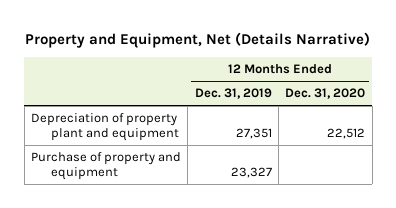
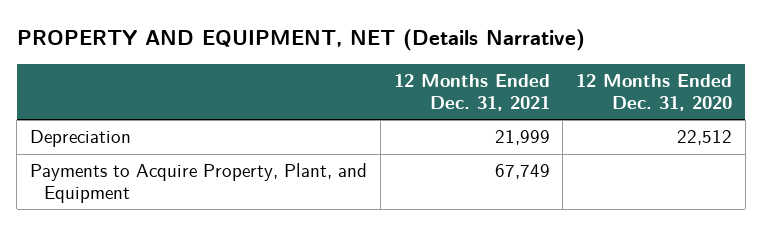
- Property and Equipment, Net (Details Narrative)
+ PROPERTY AND EQUIPMENT, NET (Details Narrative)
- | 12 Months Ended Dec. 31, 2019 | 12 Months Ended Dec. 31, 2020
+ | 12 Months Ended Dec. 31, 2021 | 12 Months Ended Dec. 31, 2020
- Depreciation of property plant and equipment | 27,351 | 22,512
- Purchase of property and equipment | 23,327 |
+ Depreciation | 21,999 | 22,512
+ Payments to Acquire Property, Plant, and Equipment | 67,749 |

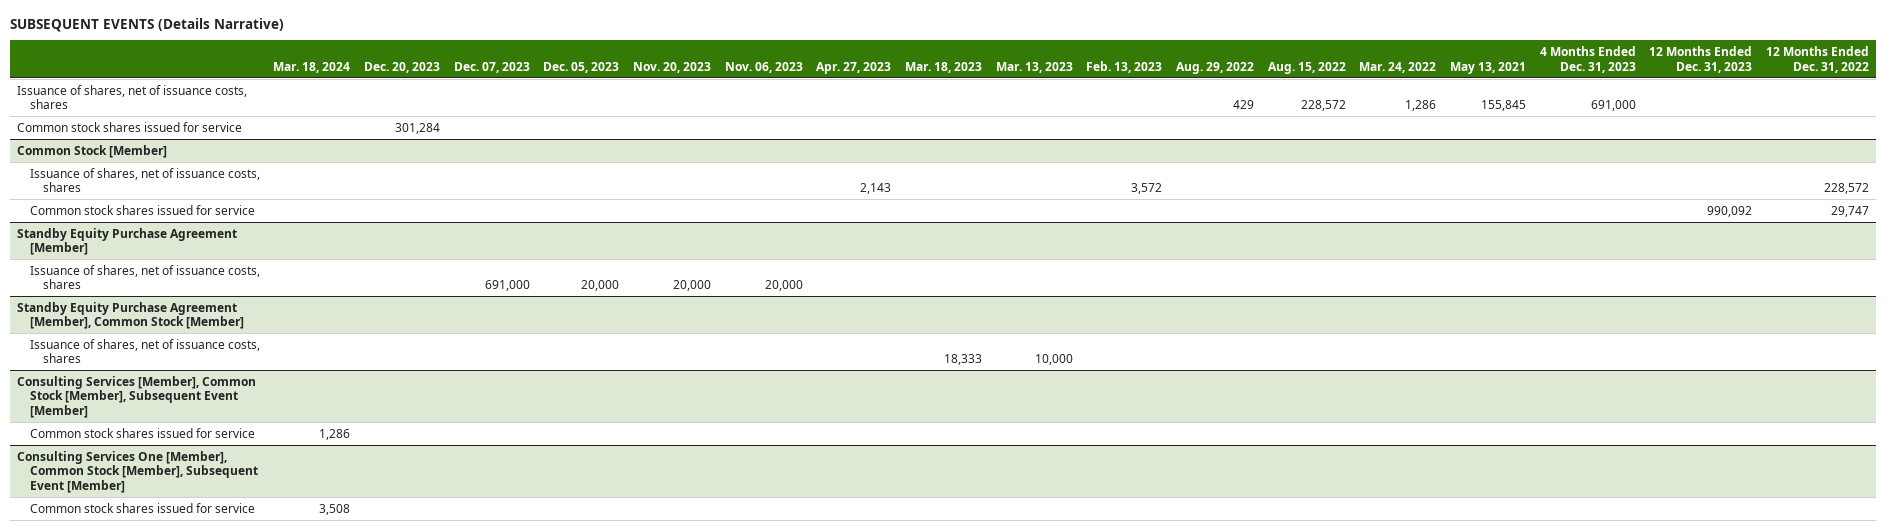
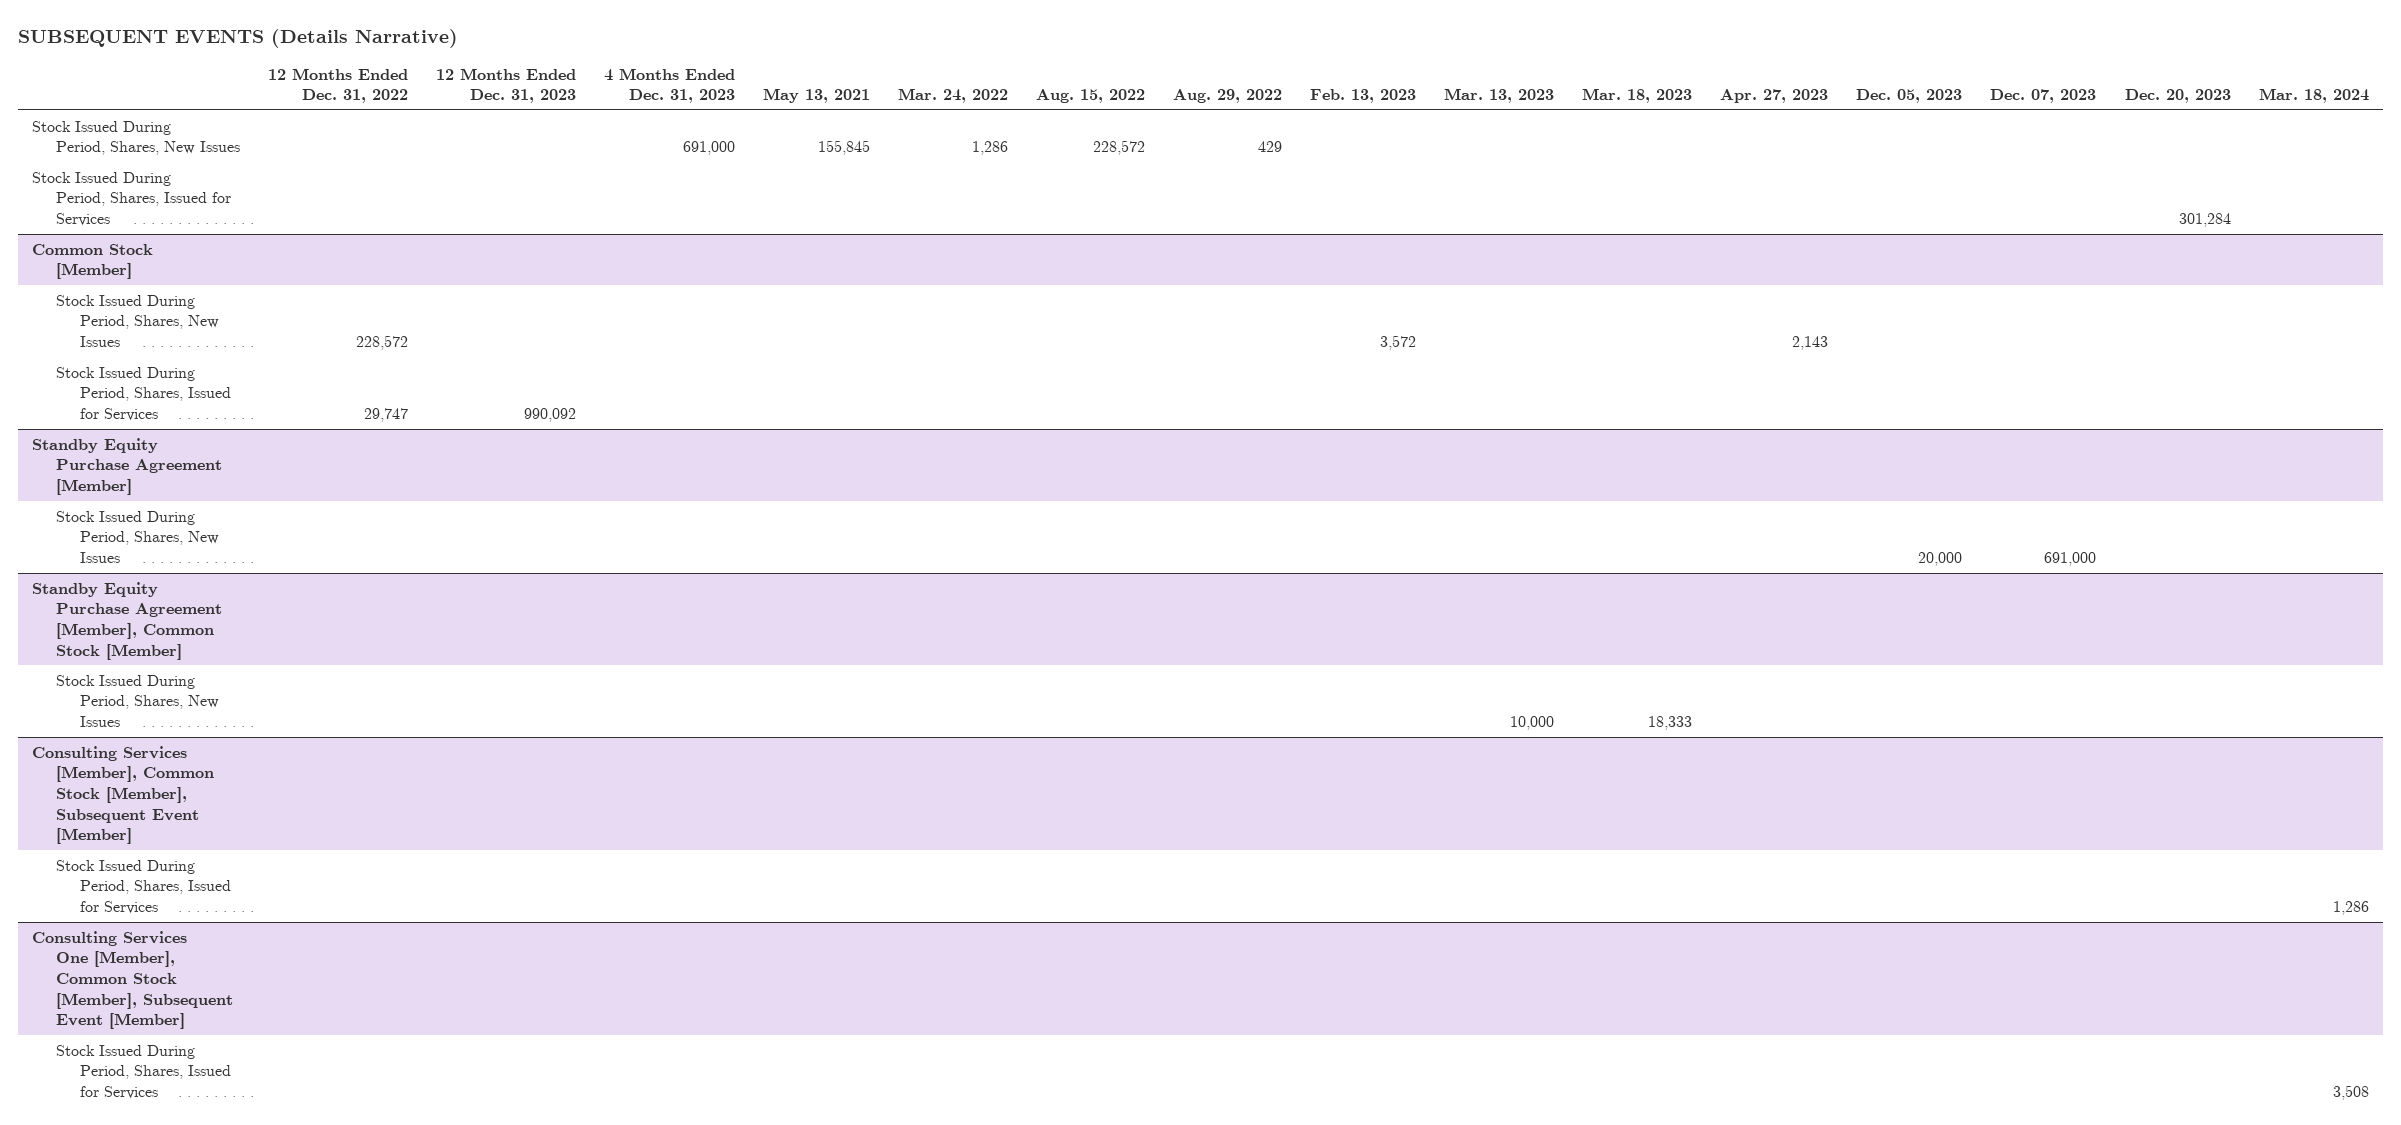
- | Mar. 18, 2024 | Dec. 20, 2023 | Dec. 07, 2023 | Dec. 05, 2023 | Nov. 20, 2023 | Nov. 06, 2023 | Apr. 27, 2023 | Mar. 18, 2023 | Mar. 13, 2023 | Feb. 13, 2023 | Aug. 29, 2022 | Aug. 15, 2022 | Mar. 24, 2022 | May 13, 2021 | 4 Months Ended Dec. 31, 2023 | 12 Months Ended Dec. 31, 2023 | 12 Months Ended Dec. 31, 2022
+ | 12 Months Ended Dec. 31, 2022 | 12 Months Ended Dec. 31, 2023 | 4 Months Ended Dec. 31, 2023 | May 13, 2021 | Mar. 24, 2022 | Aug. 15, 2022 | Aug. 29, 2022 | Feb. 13, 2023 | Mar. 13, 2023 | Mar. 18, 2023 | Apr. 27, 2023 | Dec. 05, 2023 | Dec. 07, 2023 | Dec. 20, 2023 | Mar. 18, 2024
- Issuance of shares, net of issuance costs, shares | | | | | | | | | | | 429 | 228,572 | 1,286 | 155,845 | 691,000 | |
- Common stock shares issued for service | | 301,284 | | | | | | | | | | | | | | |
+ Stock Issued During Period, Shares, New Issues | | | 691,000 | 155,845 | 1,286 | 228,572 | 429 | | | | | | | |
+ Stock Issued During Period, Shares, Issued for Services | | | | | | | | | | | | | | 301,284 |
@ Common Stock [Member]
- Issuance of shares, net of issuance costs, shares | | | | | | | 2,143 | | | 3,572 | | | | | | | 228,572
- Common stock shares issued for service | | | | | | | | | | | | | | | | 990,092 | 29,747
+ Stock Issued During Period, Shares, New Issues | 228,572 | | | | | | | 3,572 | | | 2,143 | | | |
+ Stock Issued During Period, Shares, Issued for Services | 29,747 | 990,092 | | | | | | | | | | | | |
@ Standby Equity Purchase Agreement [Member]
- Issuance of shares, net of issuance costs, shares | | | 691,000 | 20,000 | 20,000 | 20,000 | | | | | | | | | | |
+ Stock Issued During Period, Shares, New Issues | | | | | | | | | | | | 20,000 | 691,000 | |
@ Standby Equity Purchase Agreement [Member], Common Stock [Member]
- Issuance of shares, net of issuance costs, shares | | | | | | | | 18,333 | 10,000 | | | | | | | |
+ Stock Issued During Period, Shares, New Issues | | | | | | | | | 10,000 | 18,333 | | | | |
@ Consulting Services [Member], Common Stock [Member], Subsequent Event [Member]
- Common stock shares issued for service | 1,286 | | | | | | | | | | | | | | | |
+ Stock Issued During Period, Shares, Issued for Services | | | | | | | | | | | | | | | 1,286
@ Consulting Services One [Member], Common Stock [Member], Subsequent Event [Member]
- Common stock shares issued for service | 3,508 | | | | | | | | | | | | | | | |
+ Stock Issued During Period, Shares, Issued for Services | | | | | | | | | | | | | | | 3,508

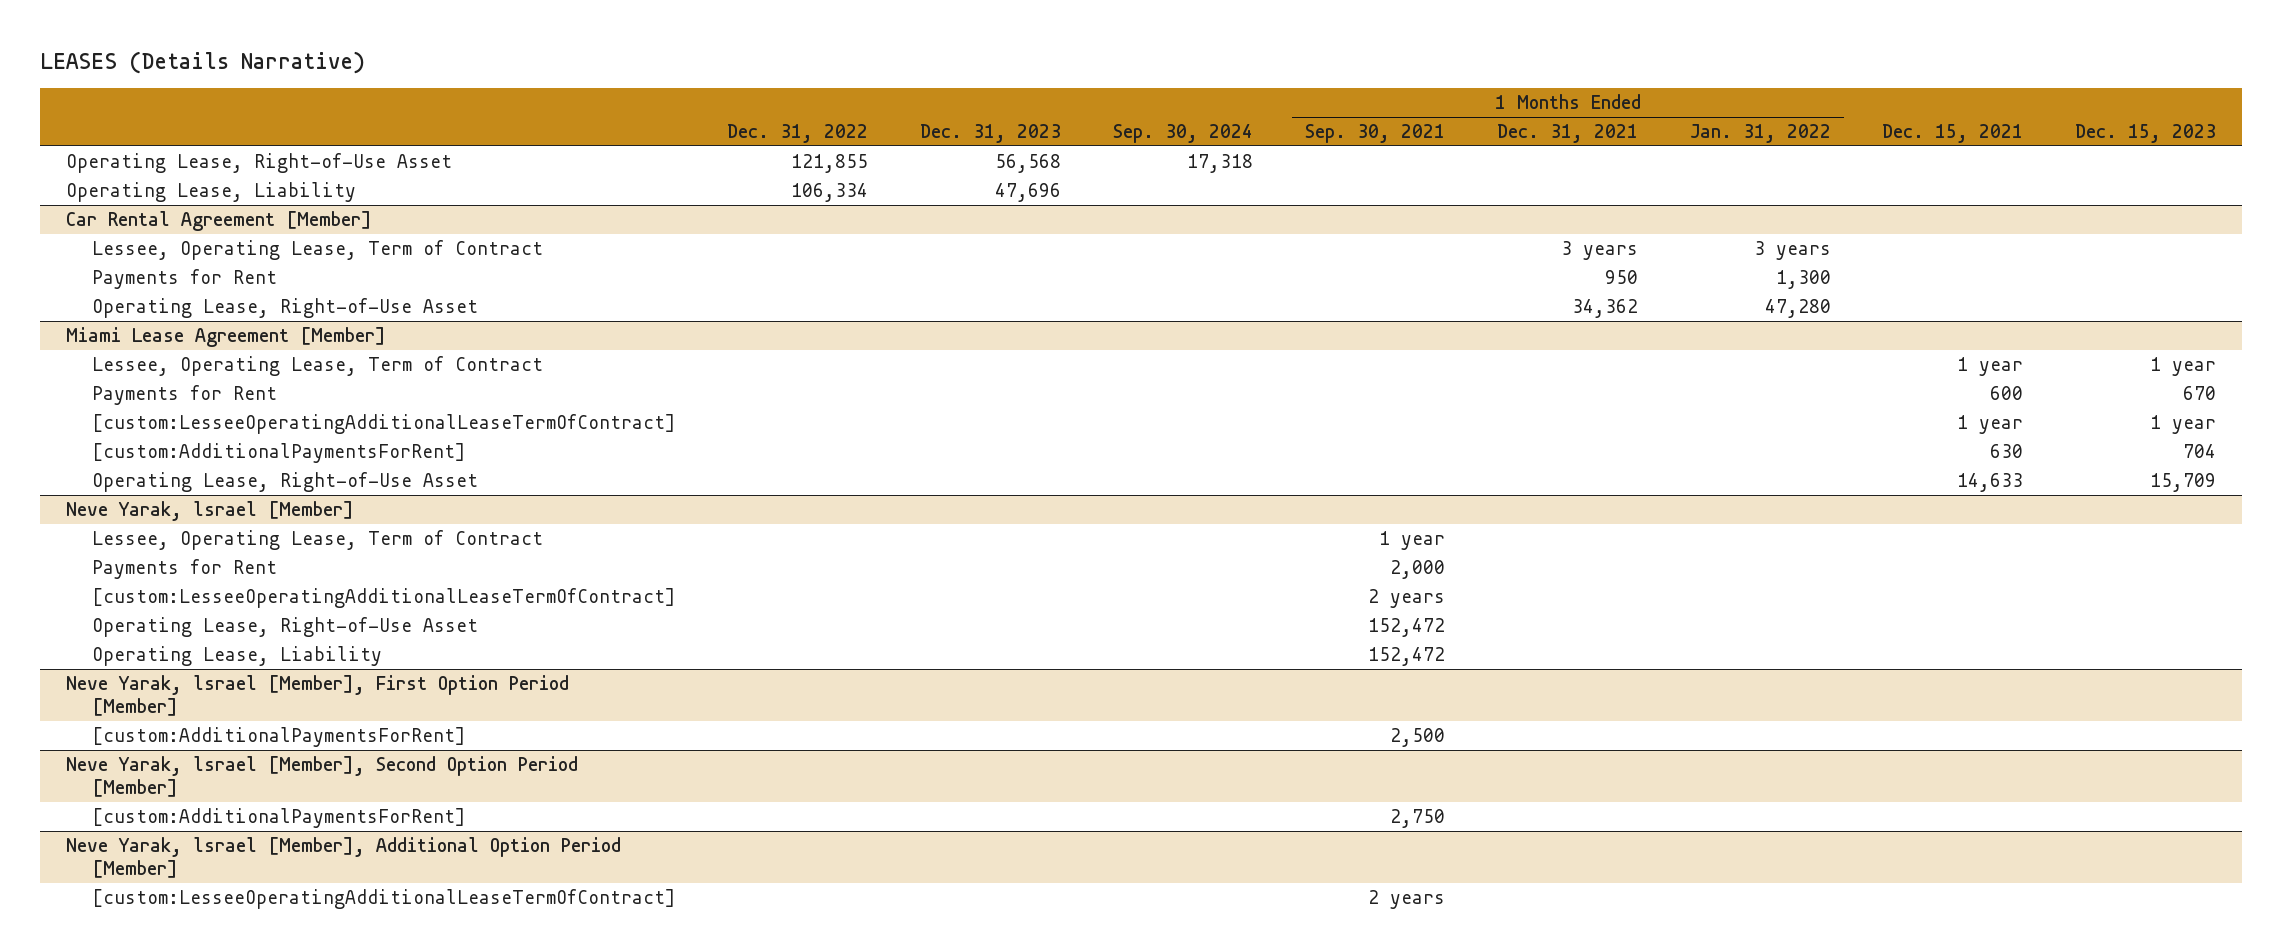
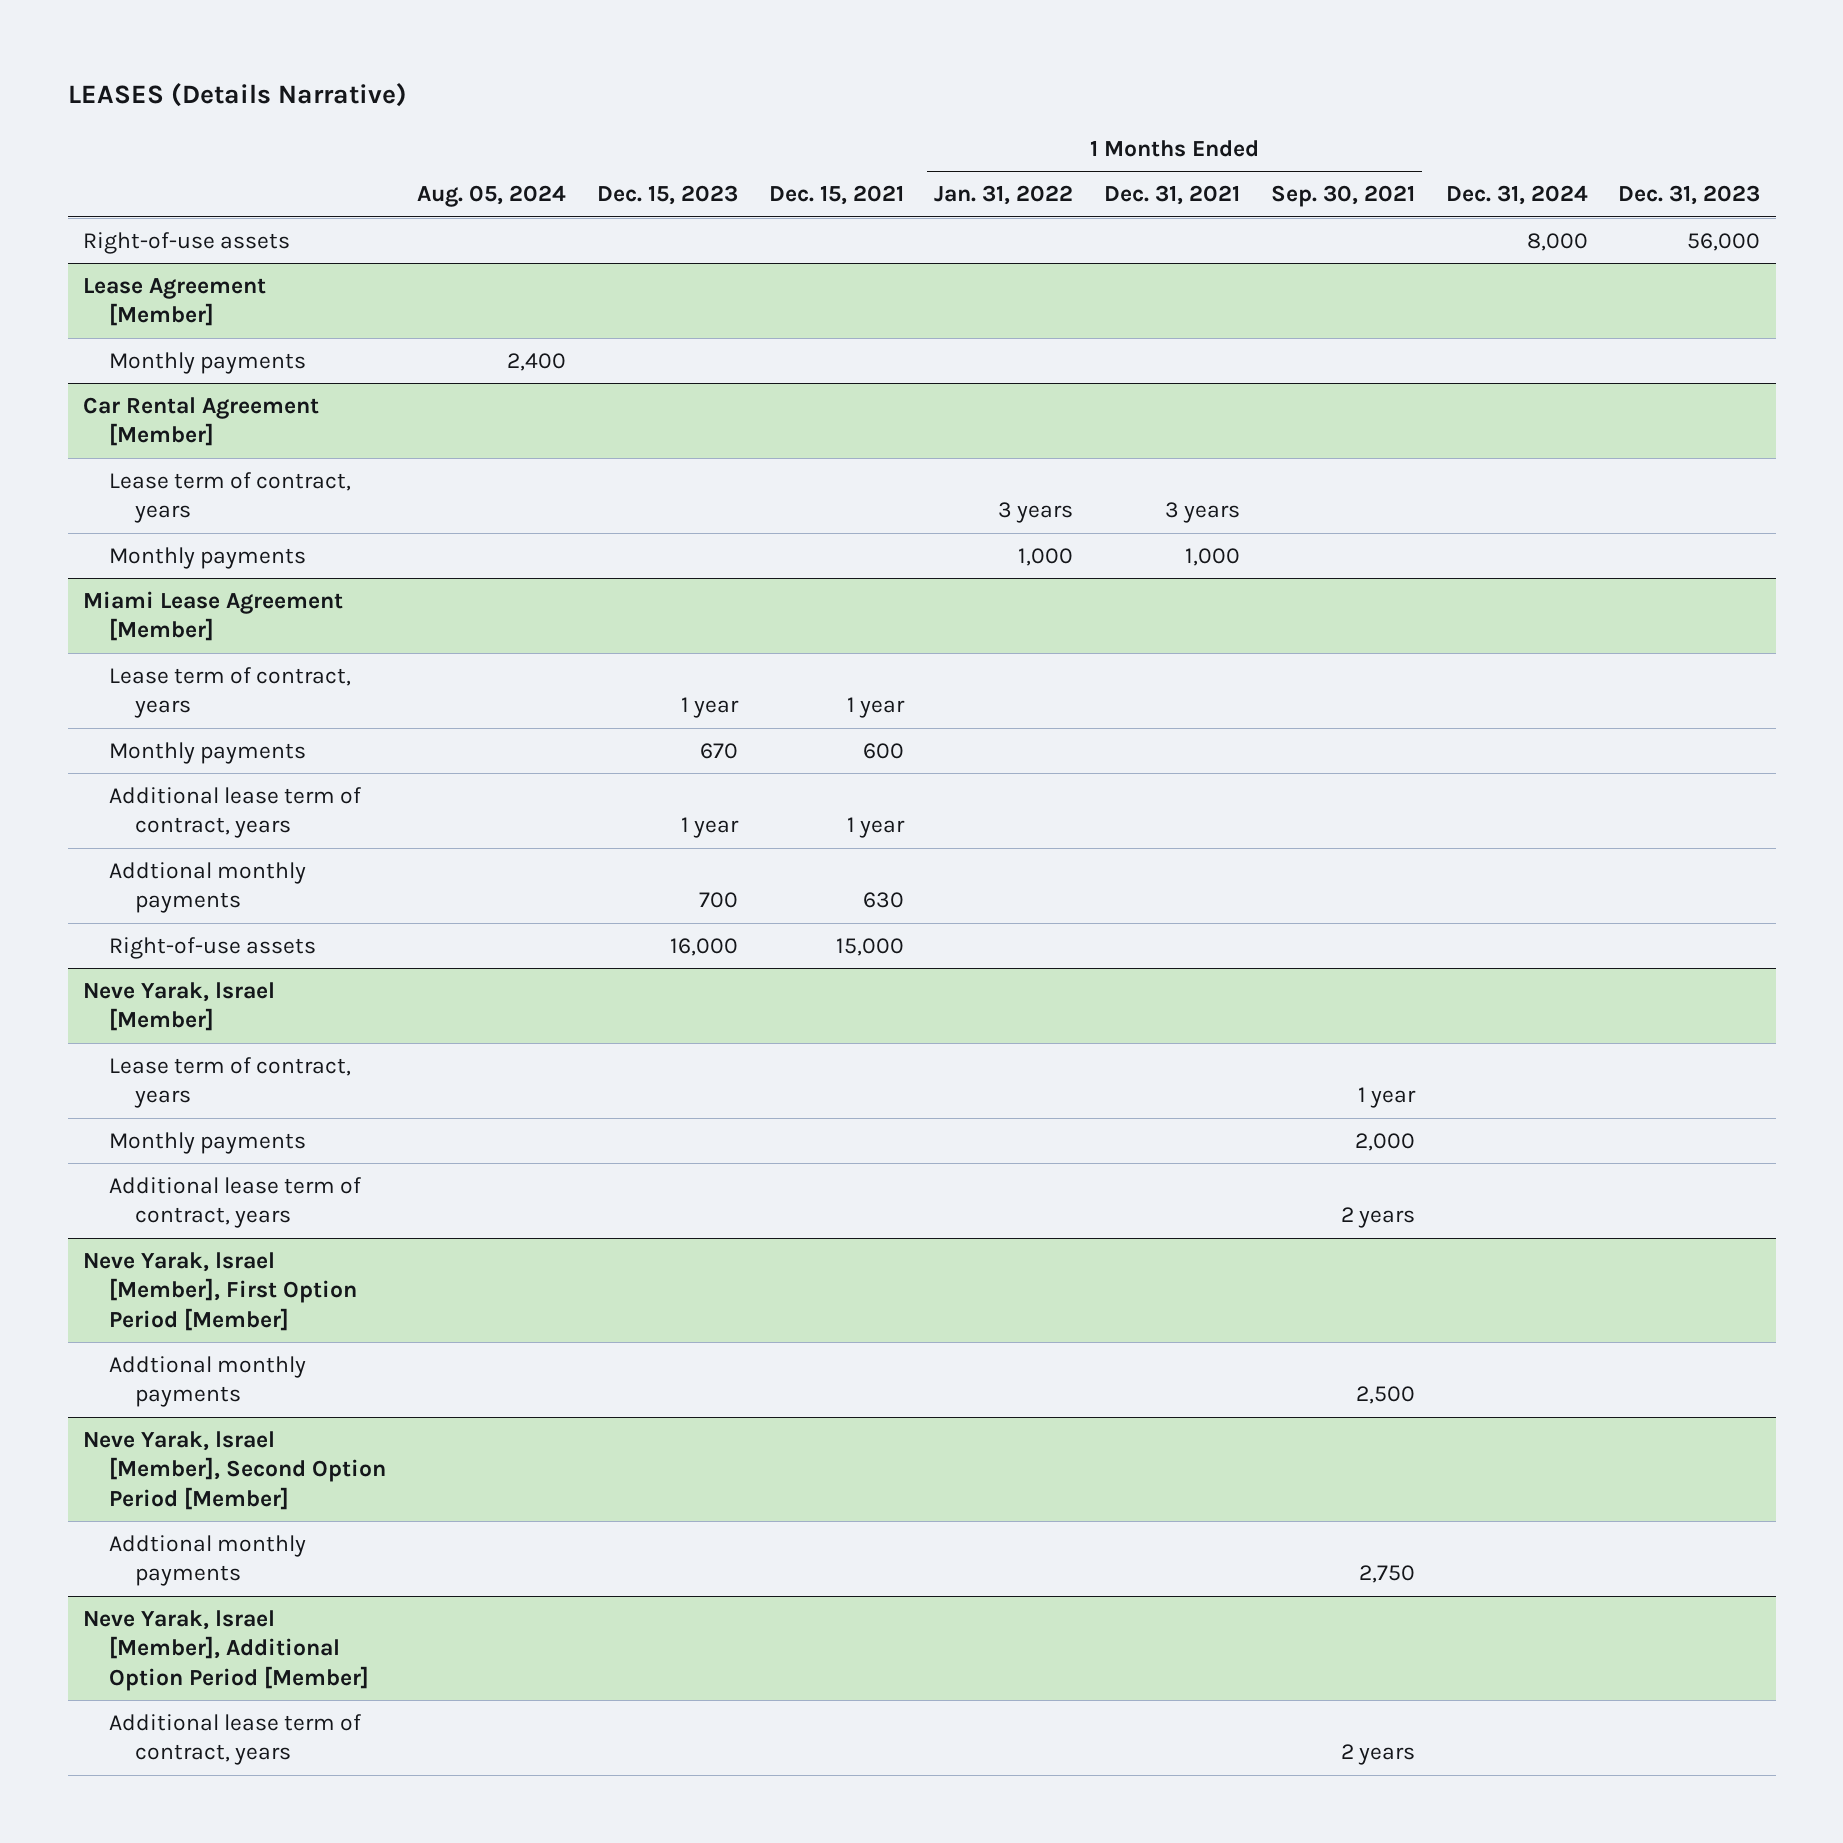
- | Dec. 31, 2022 | Dec. 31, 2023 | Sep. 30, 2024 | 1 Months Ended Sep. 30, 2021 | 1 Months Ended Dec. 31, 2021 | 1 Months Ended Jan. 31, 2022 | Dec. 15, 2021 | Dec. 15, 2023
+ | Aug. 05, 2024 | Dec. 15, 2023 | Dec. 15, 2021 | 1 Months Ended Jan. 31, 2022 | 1 Months Ended Dec. 31, 2021 | 1 Months Ended Sep. 30, 2021 | Dec. 31, 2024 | Dec. 31, 2023
- Operating Lease, Right-of-Use Asset | 121,855 | 56,568 | 17,318 | | | | |
- Operating Lease, Liability | 106,334 | 47,696 | | | | | |
+ Right-of-use assets | | | | | | | 8,000 | 56,000
+ Lease Agreement [Member]
+ Monthly payments | 2,400 | | | | | | |
@ Car Rental Agreement [Member]
- Lessee, Operating Lease, Term of Contract | | | | | 3 years | 3 years | |
- Payments for Rent | | | | | 950 | 1,300 | |
- Operating Lease, Right-of-Use Asset | | | | | 34,362 | 47,280 | |
+ Lease term of contract, years | | | | 3 years | 3 years | | |
+ Monthly payments | | | | 1,000 | 1,000 | | |
@ Miami Lease Agreement [Member]
- Lessee, Operating Lease, Term of Contract | | | | | | | 1 year | 1 year
- Payments for Rent | | | | | | | 600 | 670
- [custom:LesseeOperatingAdditionalLeaseTermOfContract] | | | | | | | 1 year | 1 year
- [custom:AdditionalPaymentsForRent] | | | | | | | 630 | 704
- Operating Lease, Right-of-Use Asset | | | | | | | 14,633 | 15,709
+ Lease term of contract, years | | 1 year | 1 year | | | | |
+ Monthly payments | | 670 | 600 | | | | |
+ Additional lease term of contract, years | | 1 year | 1 year | | | | |
+ Addtional monthly payments | | 700 | 630 | | | | |
+ Right-of-use assets | | 16,000 | 15,000 | | | | |
@ Neve Yarak, lsrael [Member]
- Lessee, Operating Lease, Term of Contract | | | | 1 year | | | |
- Payments for Rent | | | | 2,000 | | | |
- [custom:LesseeOperatingAdditionalLeaseTermOfContract] | | | | 2 years | | | |
- Operating Lease, Right-of-Use Asset | | | | 152,472 | | | |
- Operating Lease, Liability | | | | 152,472 | | | |
+ Lease term of contract, years | | | | | | 1 year | |
+ Monthly payments | | | | | | 2,000 | |
+ Additional lease term of contract, years | | | | | | 2 years | |
@ Neve Yarak, lsrael [Member], First Option Period [Member]
- [custom:AdditionalPaymentsForRent] | | | | 2,500 | | | |
+ Addtional monthly payments | | | | | | 2,500 | |
@ Neve Yarak, lsrael [Member], Second Option Period [Member]
- [custom:AdditionalPaymentsForRent] | | | | 2,750 | | | |
+ Addtional monthly payments | | | | | | 2,750 | |
@ Neve Yarak, lsrael [Member], Additional Option Period [Member]
- [custom:LesseeOperatingAdditionalLeaseTermOfContract] | | | | 2 years | | | |
+ Additional lease term of contract, years | | | | | | 2 years | |

